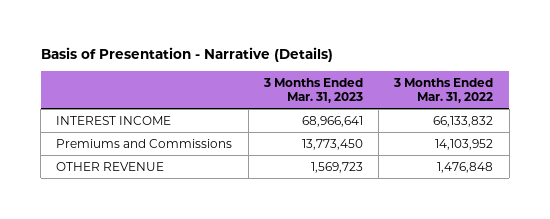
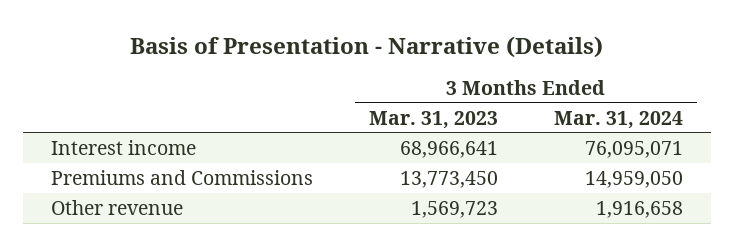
- | 3 Months Ended Mar. 31, 2023 | 3 Months Ended Mar. 31, 2022
+ | 3 Months Ended Mar. 31, 2023 | 3 Months Ended Mar. 31, 2024
- INTEREST INCOME | 68,966,641 | 66,133,832
+ Interest income | 68,966,641 | 76,095,071
- OTHER REVENUE | 1,569,723 | 1,476,848
+ Other revenue | 1,569,723 | 1,916,658

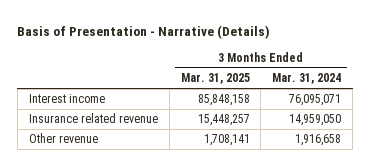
- | 3 Months Ended Mar. 31, 2023 | 3 Months Ended Mar. 31, 2024
+ | 3 Months Ended Mar. 31, 2025 | 3 Months Ended Mar. 31, 2024
- Premiums and Commissions | 13,773,450 | 14,959,050
+ Insurance related revenue | 15,448,257 | 14,959,050

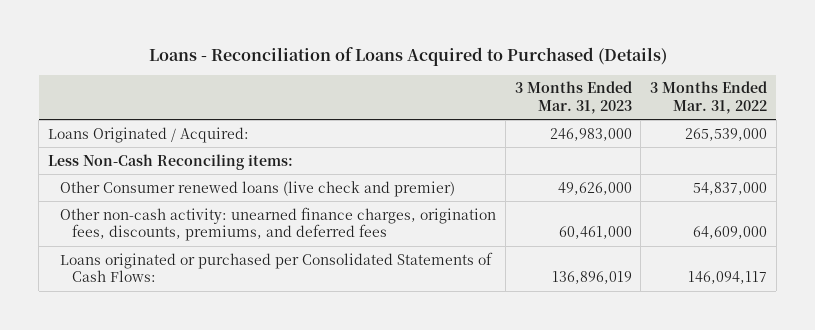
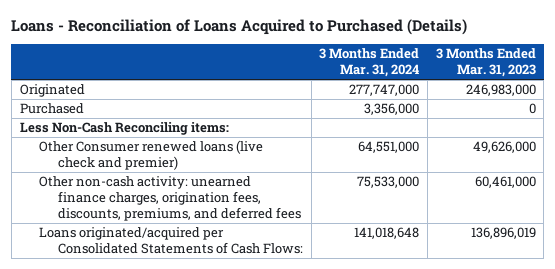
- | 3 Months Ended Mar. 31, 2023 | 3 Months Ended Mar. 31, 2022
+ | 3 Months Ended Mar. 31, 2024 | 3 Months Ended Mar. 31, 2023
- Loans Originated / Acquired: | 246,983,000 | 265,539,000
+ Originated | 277,747,000 | 246,983,000
+ Purchased | 3,356,000 | 0
- Loans originated or purchased per Consolidated Statements of Cash Flows: | 136,896,019 | 146,094,117
+ Loans originated/acquired per Consolidated Statements of Cash Flows: | 141,018,648 | 136,896,019

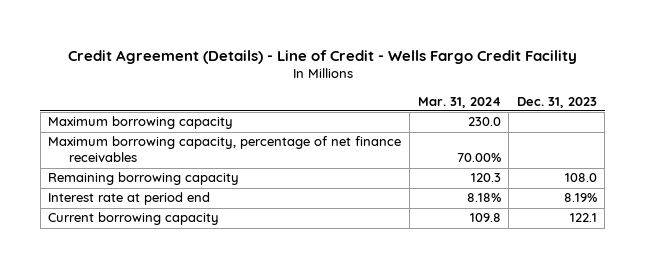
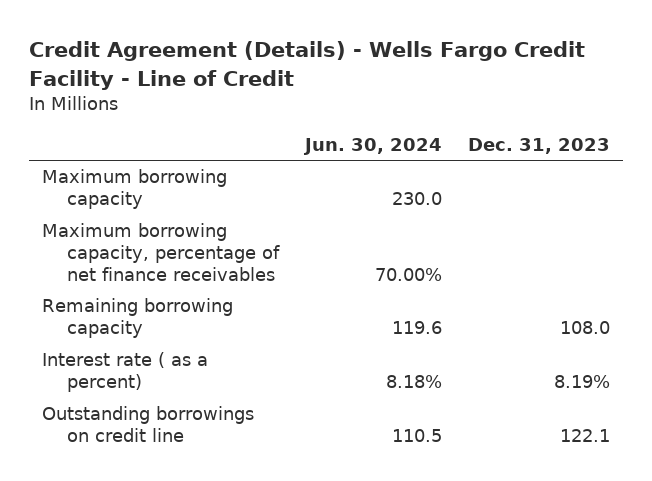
- Credit Agreement (Details) - Line of Credit - Wells Fargo Credit Facility
+ Credit Agreement (Details) - Wells Fargo Credit Facility - Line of Credit
- | Mar. 31, 2024 | Dec. 31, 2023
+ | Jun. 30, 2024 | Dec. 31, 2023
- Interest rate at period end | 8.18% | 8.19%
- Current borrowing capacity | 109.8 | 122.1
+ Interest rate ( as a percent) | 8.18% | 8.19%
+ Outstanding borrowings on credit line | 110.5 | 122.1

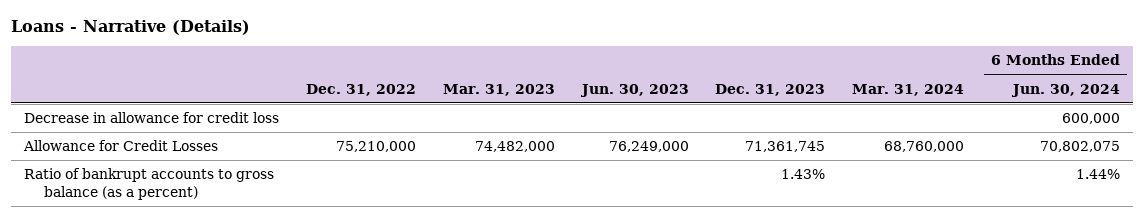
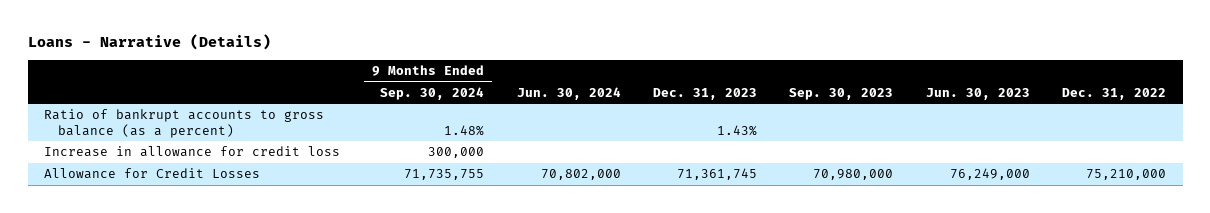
- | Dec. 31, 2022 | Mar. 31, 2023 | Jun. 30, 2023 | Dec. 31, 2023 | Mar. 31, 2024 | 6 Months Ended Jun. 30, 2024
+ | 9 Months Ended Sep. 30, 2024 | Jun. 30, 2024 | Dec. 31, 2023 | Sep. 30, 2023 | Jun. 30, 2023 | Dec. 31, 2022
- Decrease in allowance for credit loss | | | | | | 600,000
+ Increase in allowance for credit loss | 300,000 | | | | |
moved down: Allowance for Credit Losses | 71,735,755 | 70,802,000 | 71,361,745 | 70,980,000 | 76,249,000 | 75,210,000

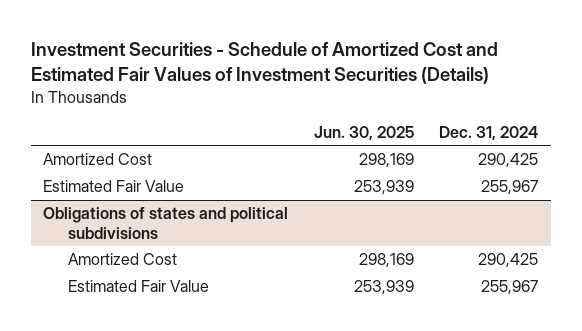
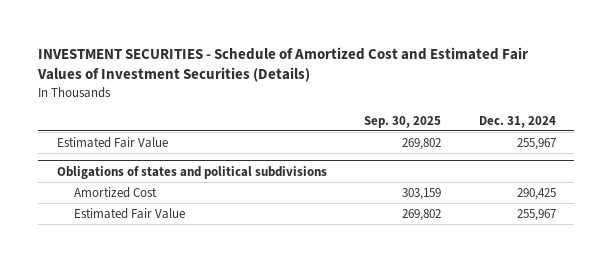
- Investment Securities - Schedule of Amortized Cost and Estimated Fair Values of Investment Securities (Details)
+ INVESTMENT SECURITIES - Schedule of Amortized Cost and Estimated Fair Values of Investment Securities (Details)
- | Jun. 30, 2025 | Dec. 31, 2024
+ | Sep. 30, 2025 | Dec. 31, 2024
- Amortized Cost | 298,169 | 290,425

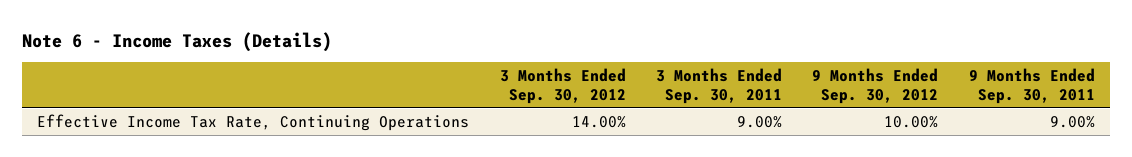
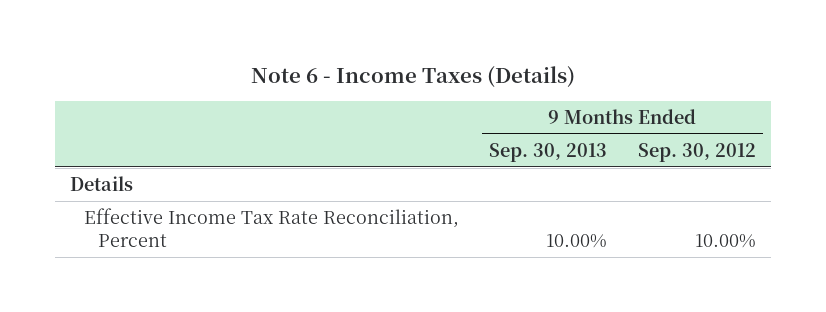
- | 3 Months Ended Sep. 30, 2012 | 3 Months Ended Sep. 30, 2011 | 9 Months Ended Sep. 30, 2012 | 9 Months Ended Sep. 30, 2011
+ | 9 Months Ended Sep. 30, 2013 | 9 Months Ended Sep. 30, 2012
- Effective Income Tax Rate, Continuing Operations | 14.00% | 9.00% | 10.00% | 9.00%
+ Details
+ Effective Income Tax Rate Reconciliation, Percent | 10.00% | 10.00%

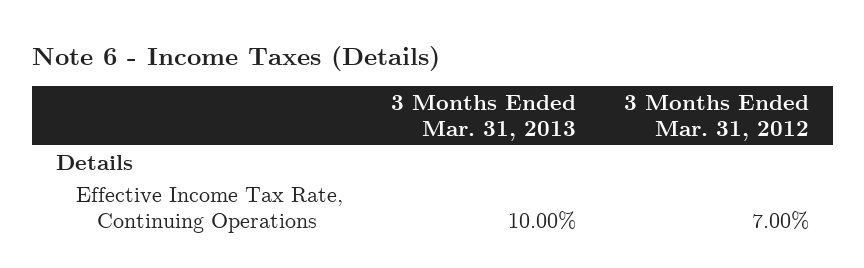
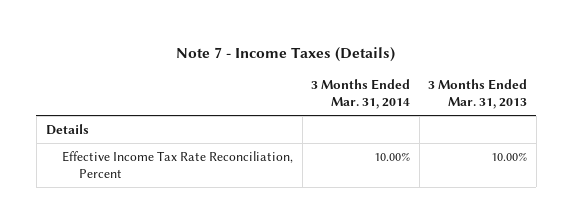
- Note 6 - Income Taxes (Details)
+ Note 7 - Income Taxes (Details)
- | 3 Months Ended Mar. 31, 2013 | 3 Months Ended Mar. 31, 2012
+ | 3 Months Ended Mar. 31, 2014 | 3 Months Ended Mar. 31, 2013
- Effective Income Tax Rate, Continuing Operations | 10.00% | 7.00%
+ Effective Income Tax Rate Reconciliation, Percent | 10.00% | 10.00%

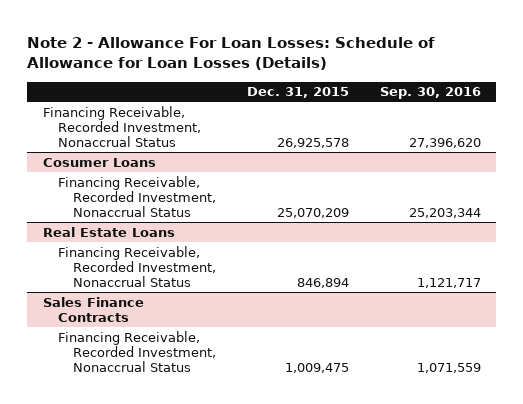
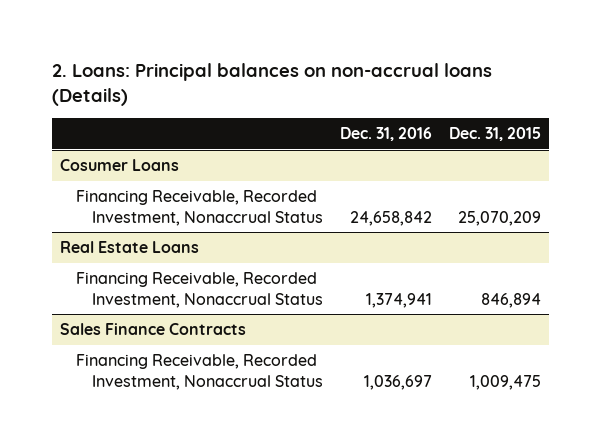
- Note 2 - Allowance For Loan Losses: Schedule of Allowance for Loan Losses (Details)
+ 2. Loans: Principal balances on non-accrual loans (Details)
- | Dec. 31, 2015 | Sep. 30, 2016
+ | Dec. 31, 2016 | Dec. 31, 2015
- Financing Receivable, Recorded Investment, Nonaccrual Status | 26,925,578 | 27,396,620

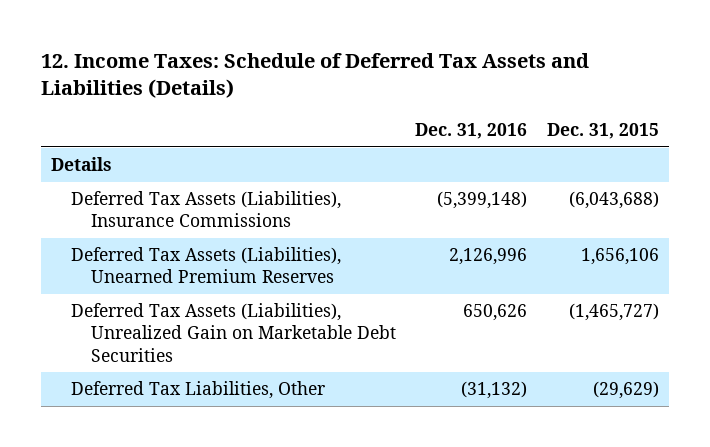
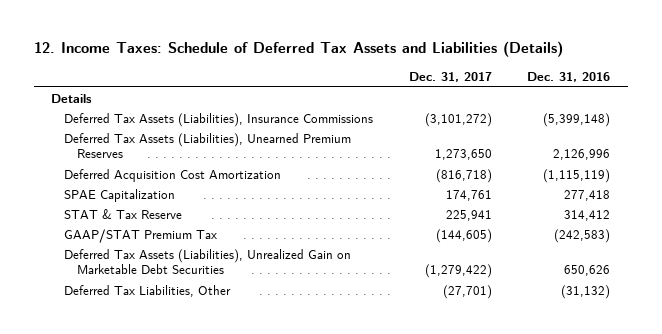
- | Dec. 31, 2016 | Dec. 31, 2015
+ | Dec. 31, 2017 | Dec. 31, 2016
+ Deferred Acquisition Cost Amortization | (816,718) | (1,115,119)
+ SPAE Capitalization | 174,761 | 277,418
+ STAT & Tax Reserve | 225,941 | 314,412
+ GAAP/STAT Premium Tax | (144,605) | (242,583)

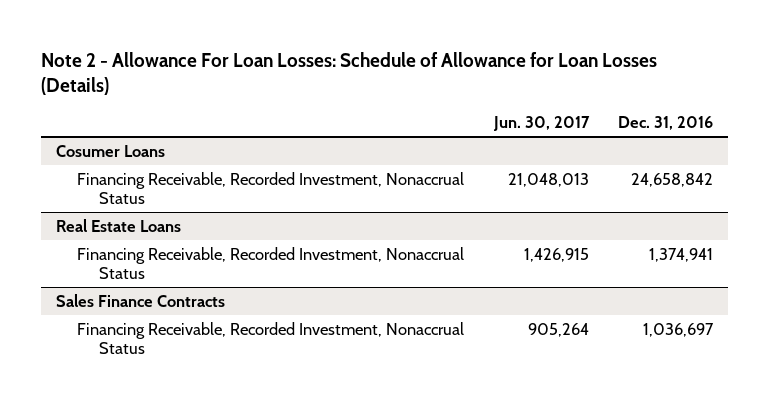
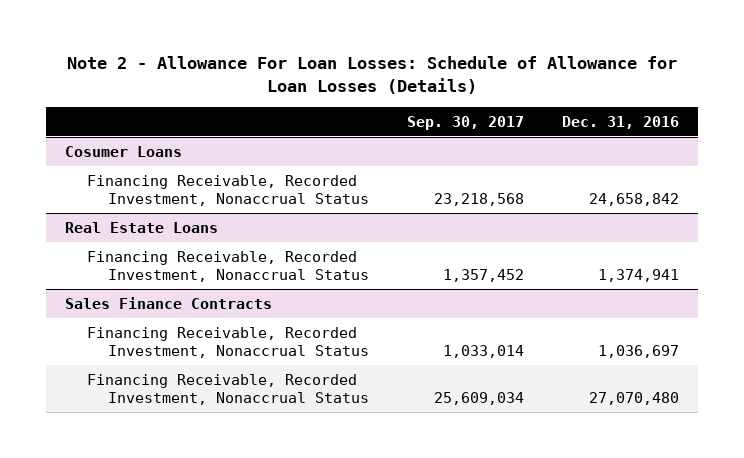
- | Jun. 30, 2017 | Dec. 31, 2016
+ | Sep. 30, 2017 | Dec. 31, 2016
@ Sales Finance Contracts
+ Financing Receivable, Recorded Investment, Nonaccrual Status | 25,609,034 | 27,070,480

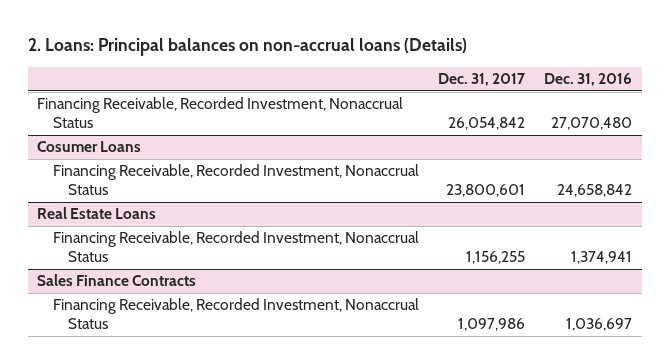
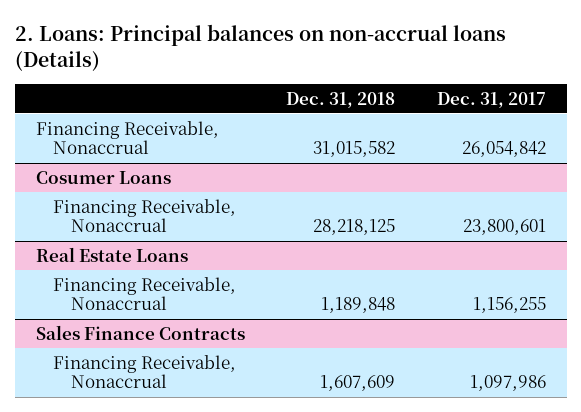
- | Dec. 31, 2017 | Dec. 31, 2016
+ | Dec. 31, 2018 | Dec. 31, 2017
- Financing Receivable, Recorded Investment, Nonaccrual Status | 26,054,842 | 27,070,480
+ Financing Receivable, Nonaccrual | 31,015,582 | 26,054,842
@ Cosumer Loans
- Financing Receivable, Recorded Investment, Nonaccrual Status | 23,800,601 | 24,658,842
+ Financing Receivable, Nonaccrual | 28,218,125 | 23,800,601
@ Real Estate Loans
- Financing Receivable, Recorded Investment, Nonaccrual Status | 1,156,255 | 1,374,941
+ Financing Receivable, Nonaccrual | 1,189,848 | 1,156,255
@ Sales Finance Contracts
- Financing Receivable, Recorded Investment, Nonaccrual Status | 1,097,986 | 1,036,697
+ Financing Receivable, Nonaccrual | 1,607,609 | 1,097,986

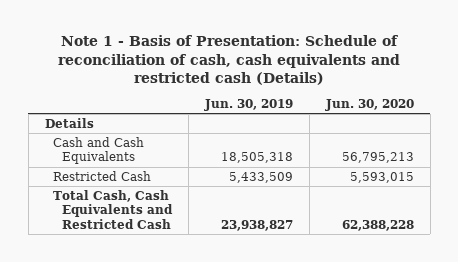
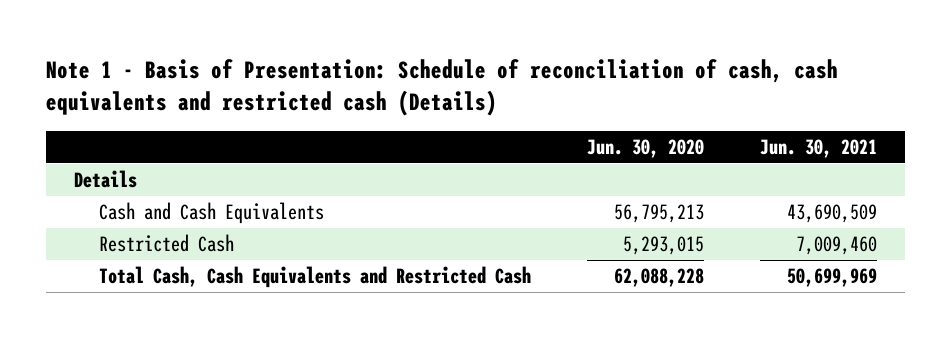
- | Jun. 30, 2019 | Jun. 30, 2020
+ | Jun. 30, 2020 | Jun. 30, 2021
- Restricted Cash | 5,433,509 | 5,593,015
- Total Cash, Cash Equivalents and Restricted Cash | 23,938,827 | 62,388,228
+ Restricted Cash | 5,293,015 | 7,009,460
+ Total Cash, Cash Equivalents and Restricted Cash | 62,088,228 | 50,699,969

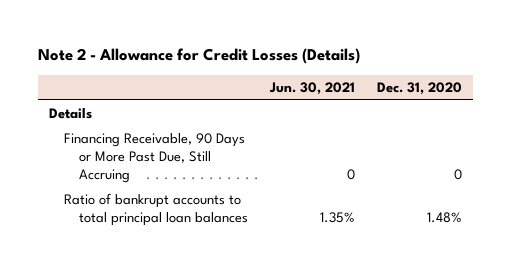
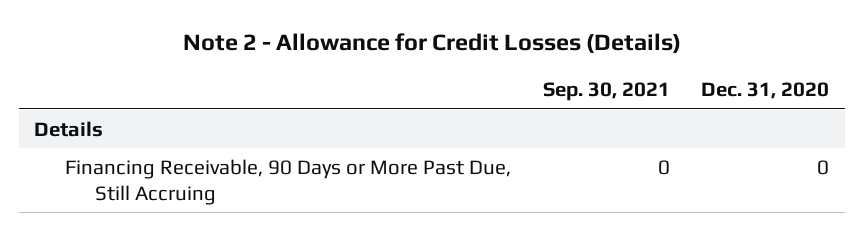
- | Jun. 30, 2021 | Dec. 31, 2020
+ | Sep. 30, 2021 | Dec. 31, 2020
- Ratio of bankrupt accounts to total principal loan balances | 1.35% | 1.48%

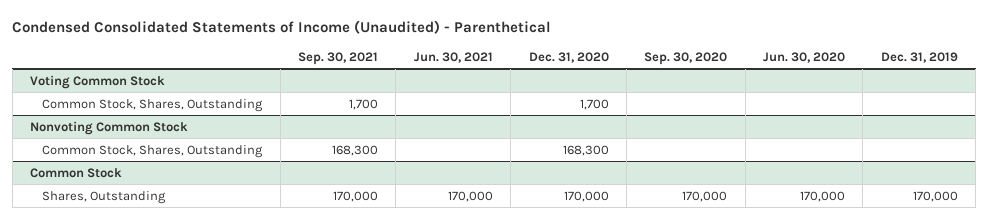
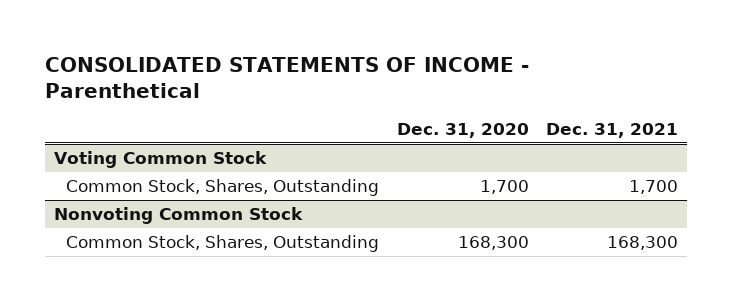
- Condensed Consolidated Statements of Income (Unaudited) - Parenthetical
+ CONSOLIDATED STATEMENTS OF INCOME - Parenthetical
- | Sep. 30, 2021 | Jun. 30, 2021 | Dec. 31, 2020 | Sep. 30, 2020 | Jun. 30, 2020 | Dec. 31, 2019
+ | Dec. 31, 2020 | Dec. 31, 2021
- Common Stock
- Shares, Outstanding | 170,000 | 170,000 | 170,000 | 170,000 | 170,000 | 170,000

